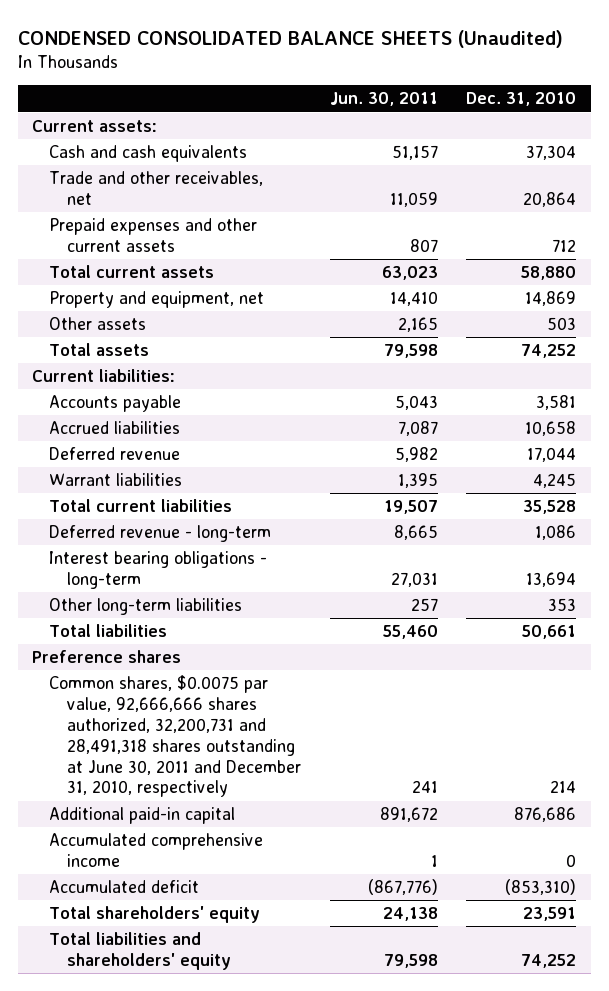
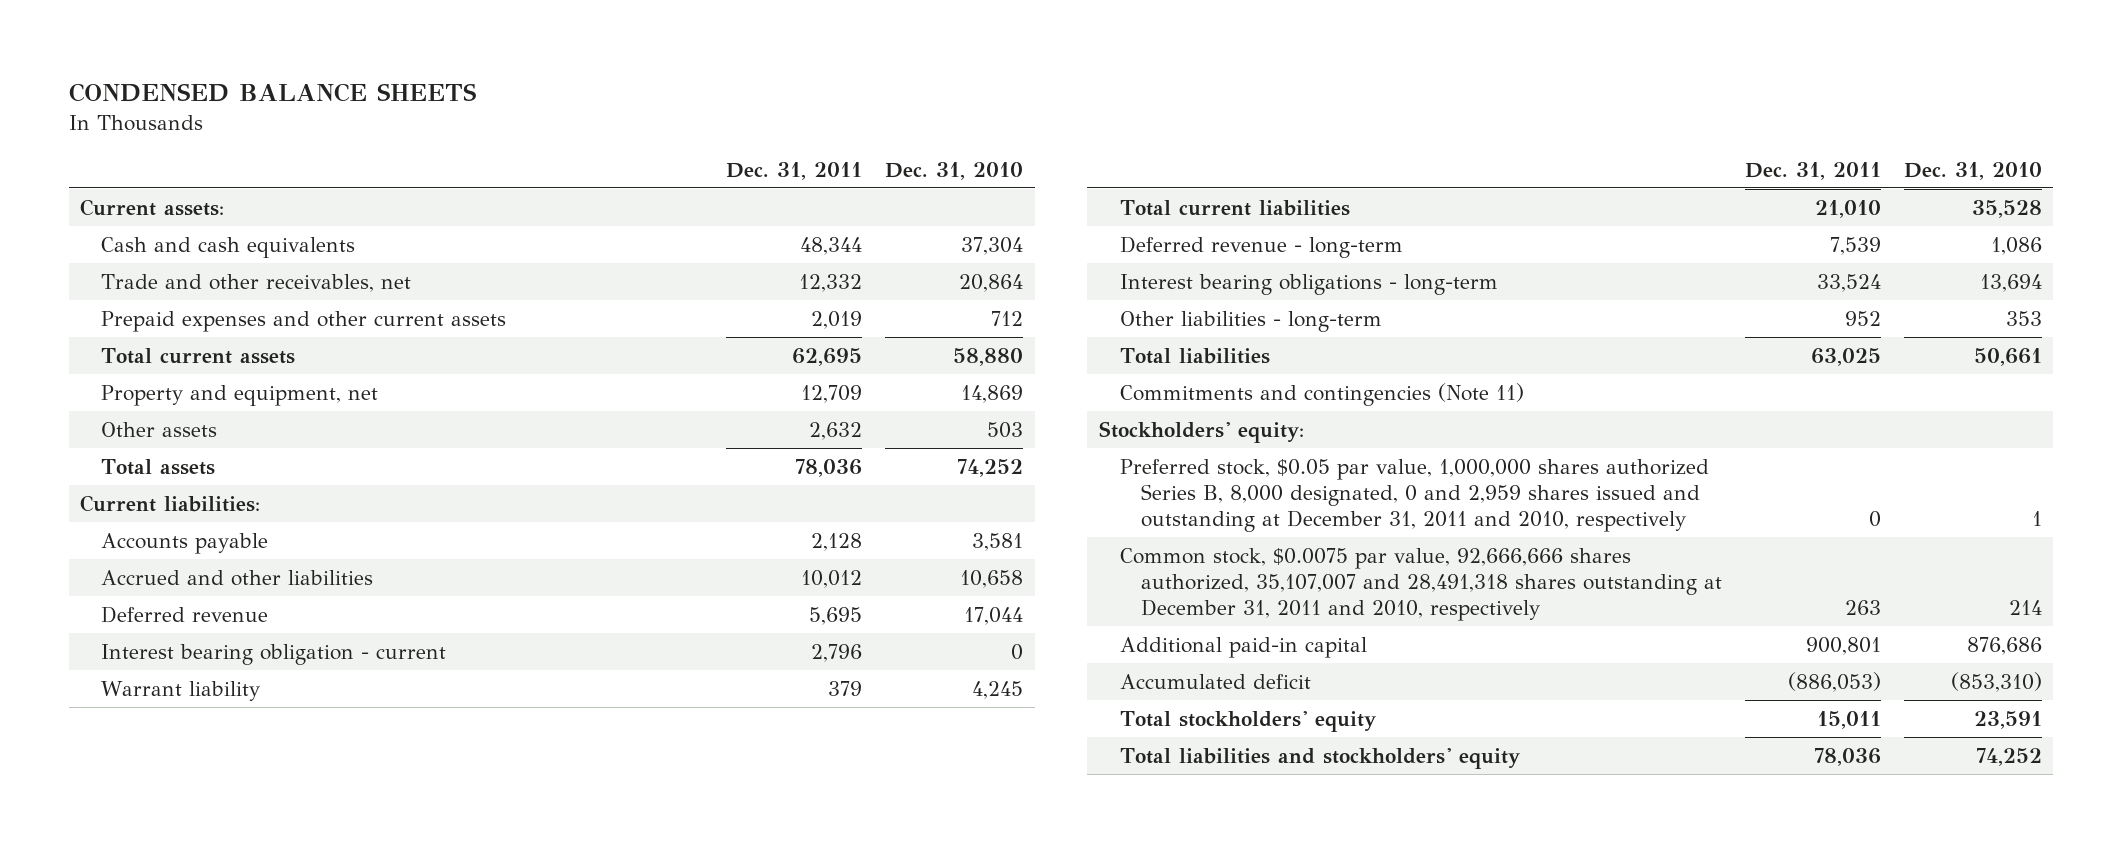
- CONDENSED CONSOLIDATED BALANCE SHEETS (Unaudited)
+ CONDENSED BALANCE SHEETS
- | Jun. 30, 2011 | Dec. 31, 2010
+ | Dec. 31, 2011 | Dec. 31, 2010
- Accrued liabilities | 7,087 | 10,658
+ Accrued and other liabilities | 10,012 | 10,658
- Warrant liabilities | 1,395 | 4,245
+ Interest bearing obligation - current | 2,796 | 0
+ Warrant liability | 379 | 4,245
- Other long-term liabilities | 257 | 353
+ Other liabilities - long-term | 952 | 353
- Preference shares
- Common shares, $0.0075 par value, 92,666,666 shares authorized, 32,200,731 and 28,491,318 shares outstanding at June 30, 2011 and December 31, 2010, respectively | 241 | 214
+ Commitments and contingencies (Note 11)
+ Stockholders' equity:
+ Preferred stock, $0.05 par value, 1,000,000 shares authorized Series B, 8,000 designated, 0 and 2,959 shares issued and outstanding at December 31, 2011 and 2010, respectively | 0 | 1
+ Common stock, $0.0075 par value, 92,666,666 shares authorized, 35,107,007 and 28,491,318 shares outstanding at December 31, 2011 and 2010, respectively | 263 | 214
- Accumulated comprehensive income | 1 | 0
- Total shareholders' equity | 24,138 | 23,591
- Total liabilities and shareholders' equity | 79,598 | 74,252
+ Total stockholders' equity | 15,011 | 23,591
+ Total liabilities and stockholders' equity | 78,036 | 74,252

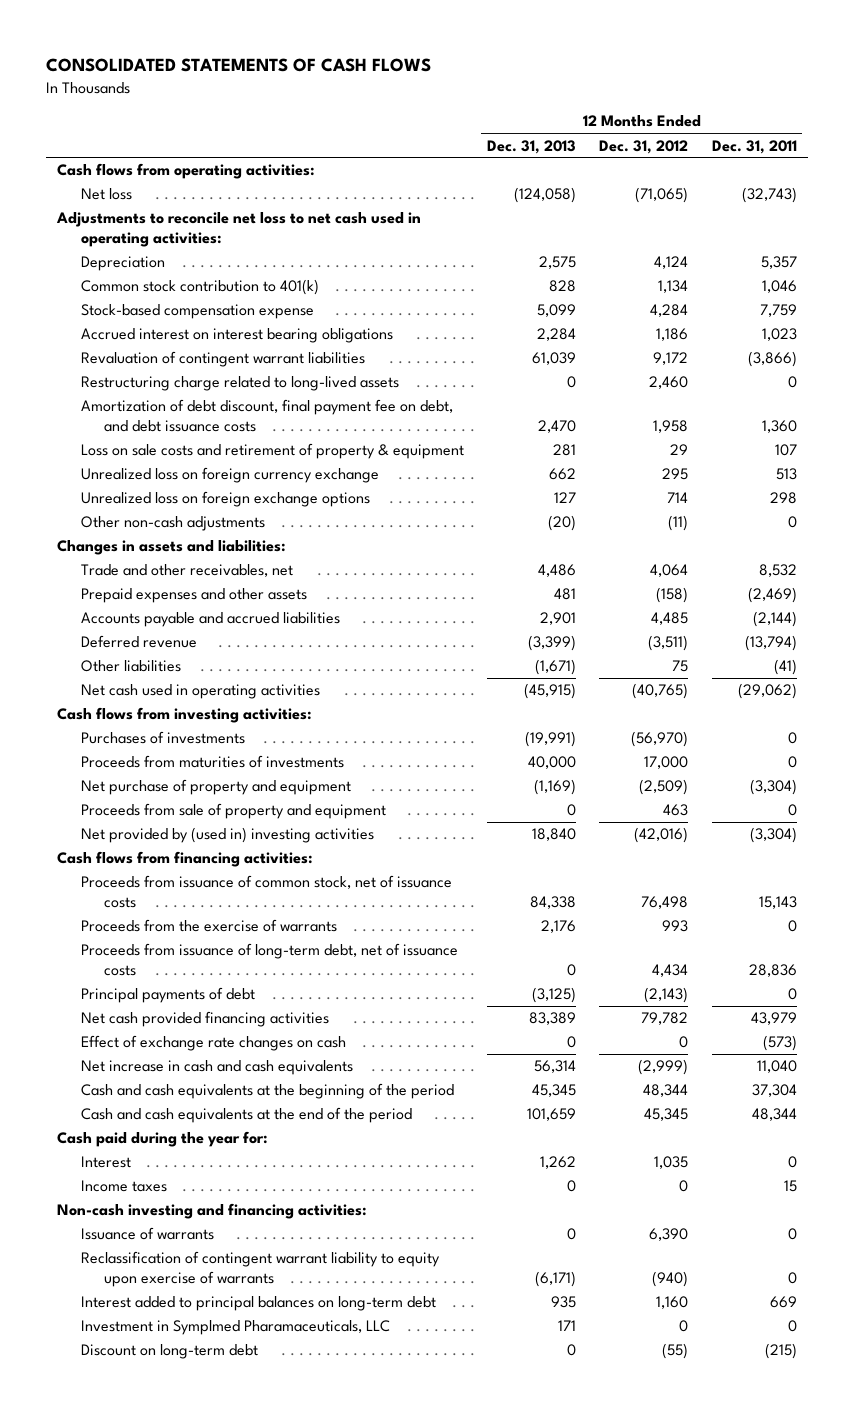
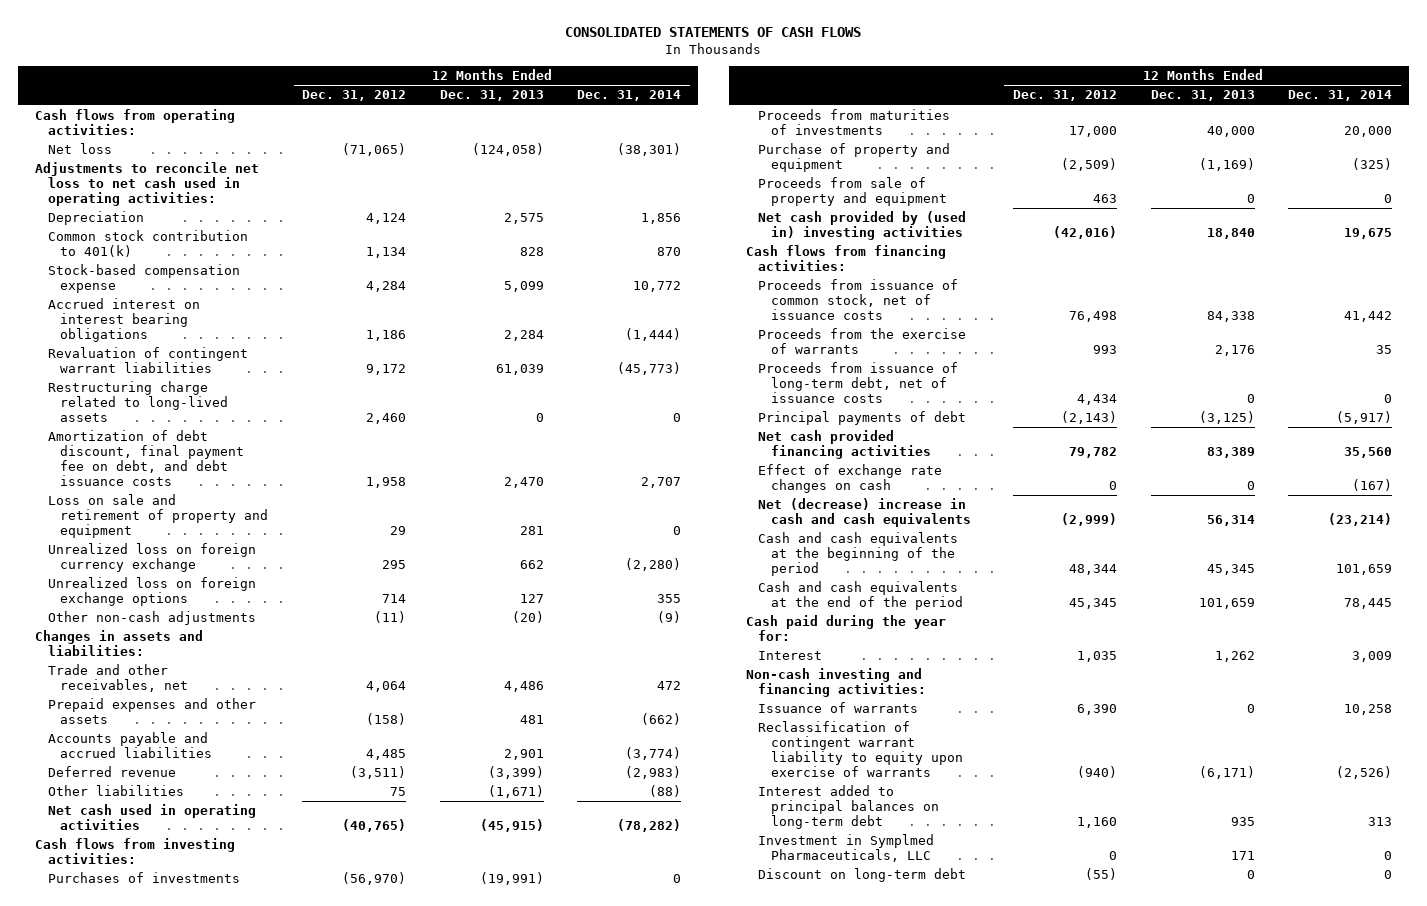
- | 12 Months Ended Dec. 31, 2013 | 12 Months Ended Dec. 31, 2012 | 12 Months Ended Dec. 31, 2011
+ | 12 Months Ended Dec. 31, 2012 | 12 Months Ended Dec. 31, 2013 | 12 Months Ended Dec. 31, 2014
- Loss on sale costs and retirement of property & equipment | 281 | 29 | 107
+ Loss on sale and retirement of property and equipment | 29 | 281 | 0
- Net purchase of property and equipment | (1,169) | (2,509) | (3,304)
+ Purchase of property and equipment | (2,509) | (1,169) | (325)
- Net provided by (used in) investing activities | 18,840 | (42,016) | (3,304)
+ Net cash provided by (used in) investing activities | (42,016) | 18,840 | 19,675
- Net increase in cash and cash equivalents | 56,314 | (2,999) | 11,040
+ Net (decrease) increase in cash and cash equivalents | (2,999) | 56,314 | (23,214)
- Income taxes | 0 | 0 | 15
- Investment in Symplmed Pharamaceuticals, LLC | 171 | 0 | 0
+ Investment in Symplmed Pharmaceuticals, LLC | 0 | 171 | 0

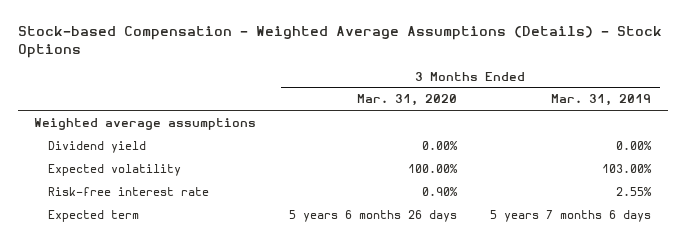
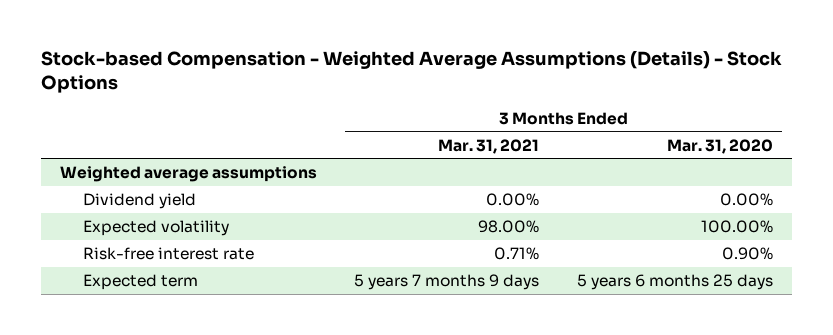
- | 3 Months Ended Mar. 31, 2020 | 3 Months Ended Mar. 31, 2019
+ | 3 Months Ended Mar. 31, 2021 | 3 Months Ended Mar. 31, 2020
- Expected term | 5 years 6 months 26 days | 5 years 7 months 6 days
+ Expected term | 5 years 7 months 9 days | 5 years 6 months 25 days

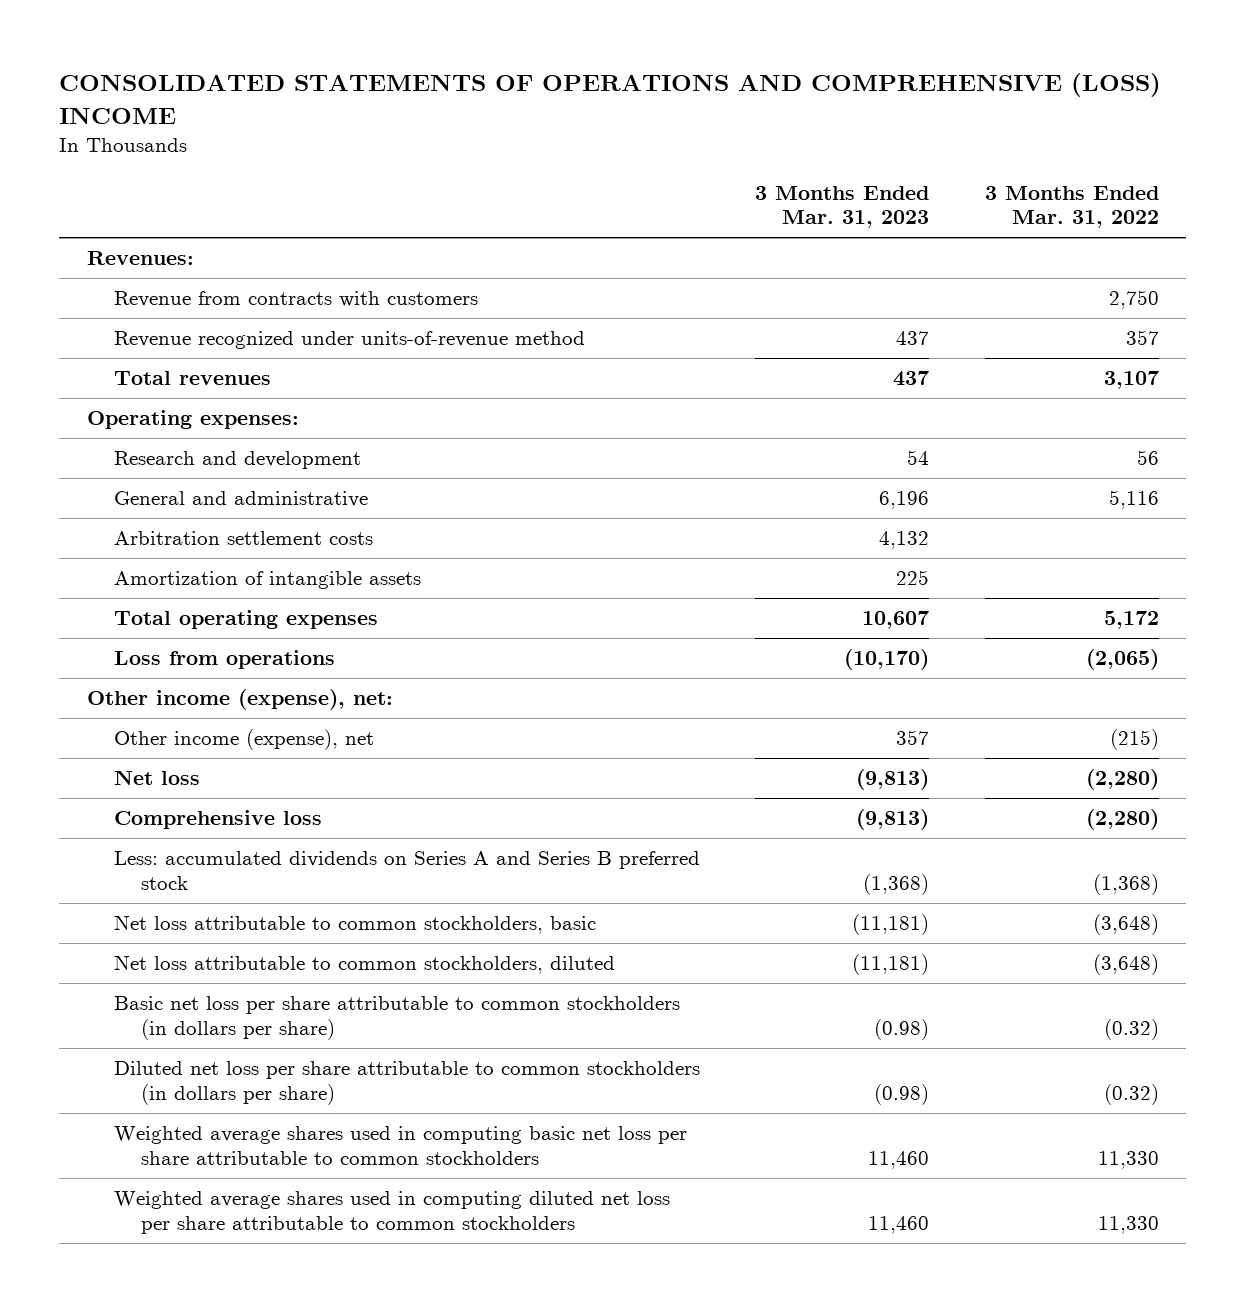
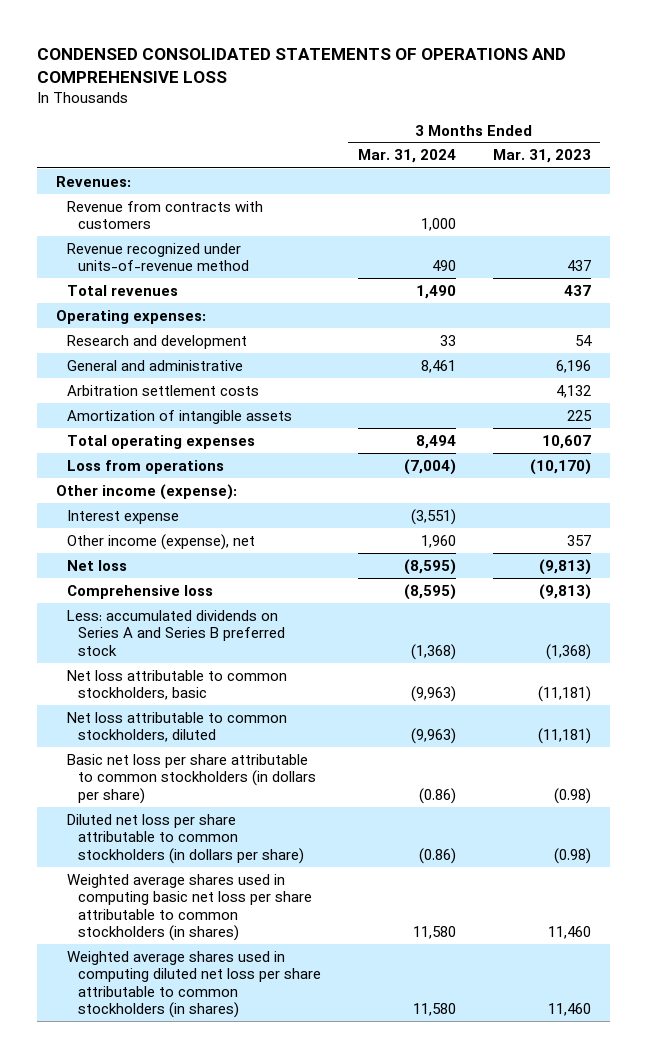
- CONSOLIDATED STATEMENTS OF OPERATIONS AND COMPREHENSIVE (LOSS) INCOME
+ CONDENSED CONSOLIDATED STATEMENTS OF OPERATIONS AND COMPREHENSIVE LOSS
- | 3 Months Ended Mar. 31, 2023 | 3 Months Ended Mar. 31, 2022
+ | 3 Months Ended Mar. 31, 2024 | 3 Months Ended Mar. 31, 2023
- Other income (expense), net:
+ Other income (expense):
+ Interest expense | (3,551) |
- Weighted average shares used in computing basic net loss per share attributable to common stockholders | 11,460 | 11,330
- Weighted average shares used in computing diluted net loss per share attributable to common stockholders | 11,460 | 11,330
+ Weighted average shares used in computing basic net loss per share attributable to common stockholders (in shares) | 11,580 | 11,460
+ Weighted average shares used in computing diluted net loss per share attributable to common stockholders (in shares) | 11,580 | 11,460

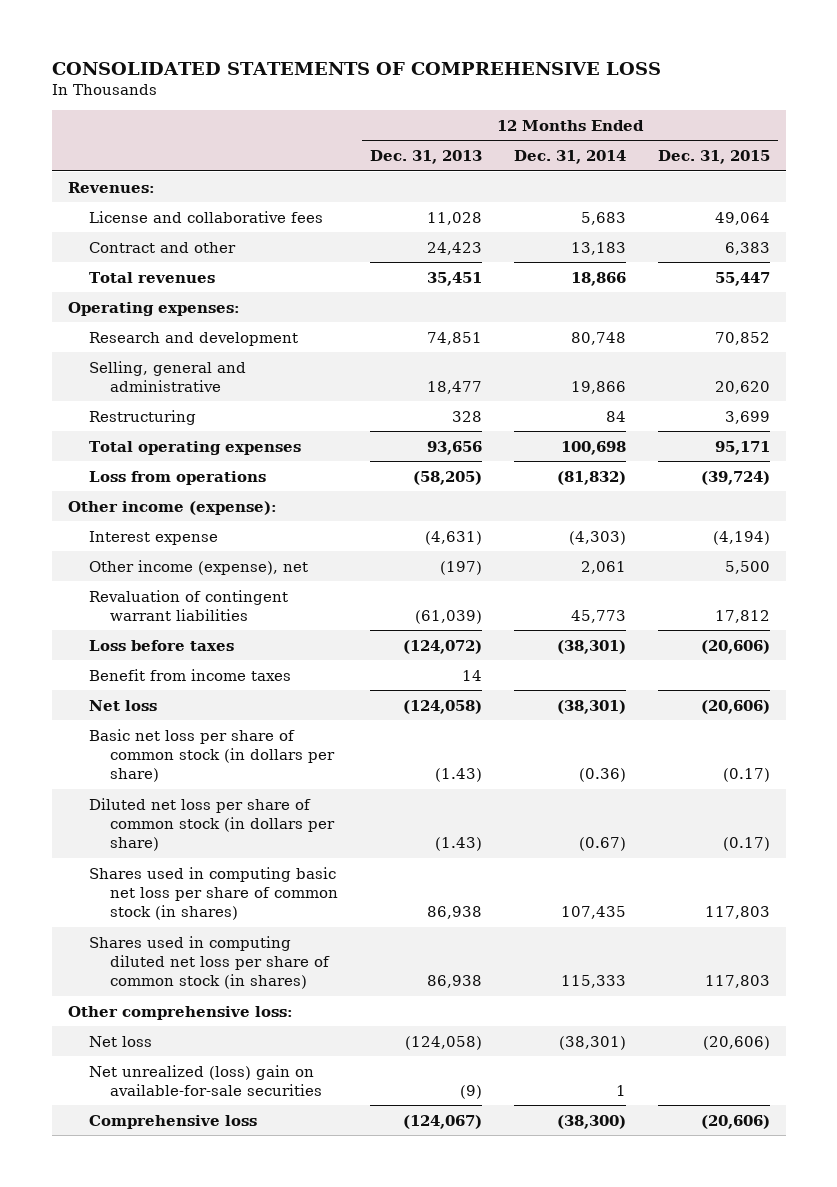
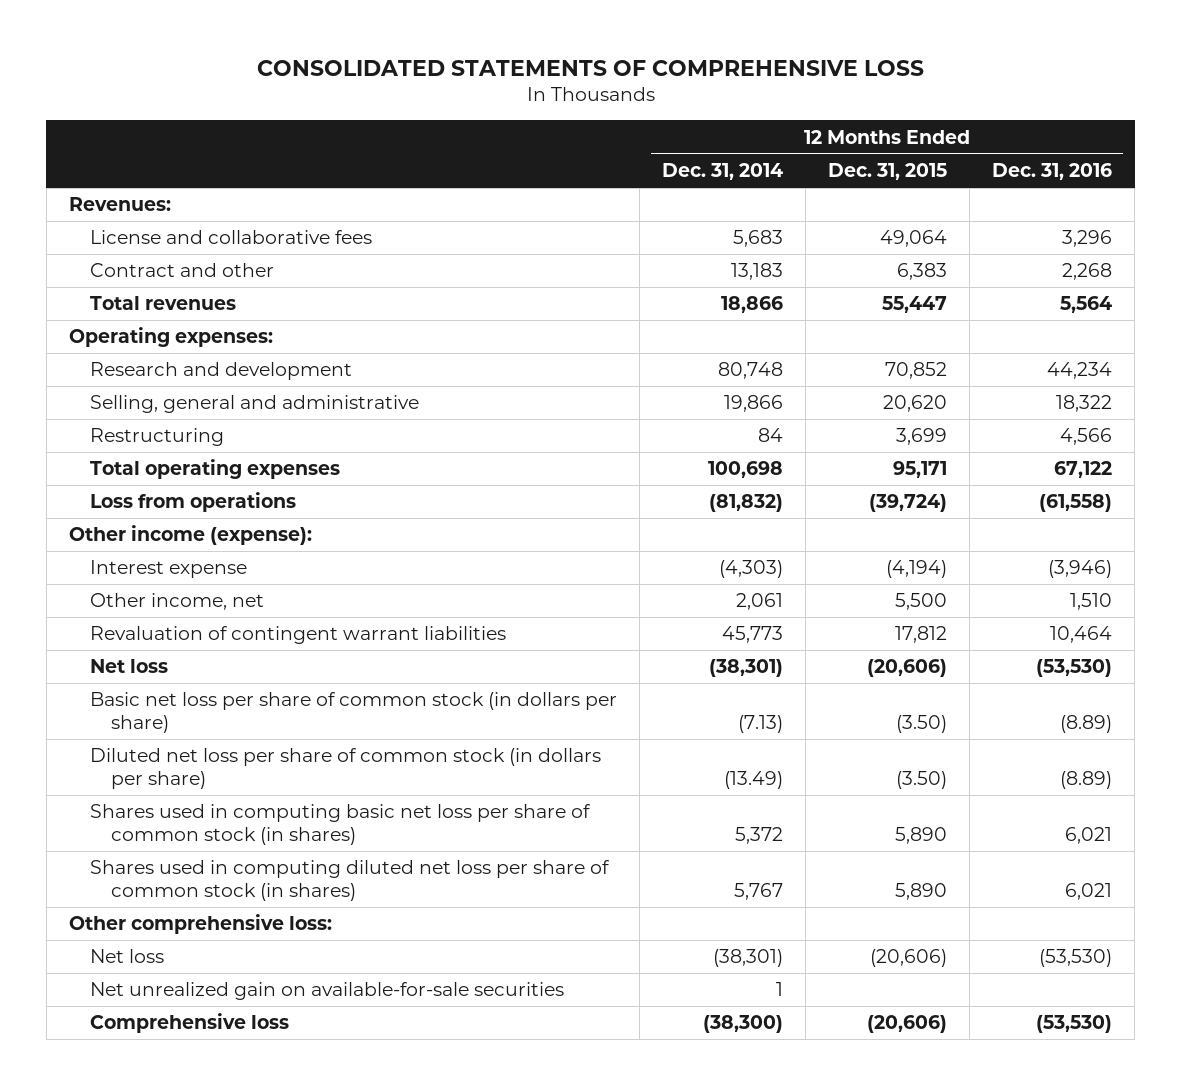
- | 12 Months Ended Dec. 31, 2013 | 12 Months Ended Dec. 31, 2014 | 12 Months Ended Dec. 31, 2015
+ | 12 Months Ended Dec. 31, 2014 | 12 Months Ended Dec. 31, 2015 | 12 Months Ended Dec. 31, 2016
- Other income (expense), net | (197) | 2,061 | 5,500
+ Other income, net | 2,061 | 5,500 | 1,510
- Loss before taxes | (124,072) | (38,301) | (20,606)
- Benefit from income taxes | 14 | |
- Basic net loss per share of common stock (in dollars per share) | (1.43) | (0.36) | (0.17)
- Diluted net loss per share of common stock (in dollars per share) | (1.43) | (0.67) | (0.17)
- Shares used in computing basic net loss per share of common stock (in shares) | 86,938 | 107,435 | 117,803
- Shares used in computing diluted net loss per share of common stock (in shares) | 86,938 | 115,333 | 117,803
+ Basic net loss per share of common stock (in dollars per share) | (7.13) | (3.50) | (8.89)
+ Diluted net loss per share of common stock (in dollars per share) | (13.49) | (3.50) | (8.89)
+ Shares used in computing basic net loss per share of common stock (in shares) | 5,372 | 5,890 | 6,021
+ Shares used in computing diluted net loss per share of common stock (in shares) | 5,767 | 5,890 | 6,021
- Net unrealized (loss) gain on available-for-sale securities | (9) | 1 |
+ Net unrealized gain on available-for-sale securities | 1 | |

